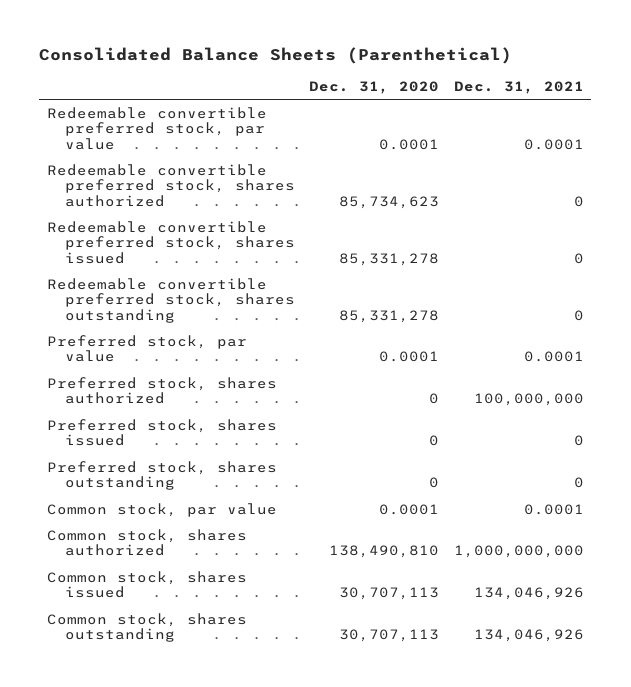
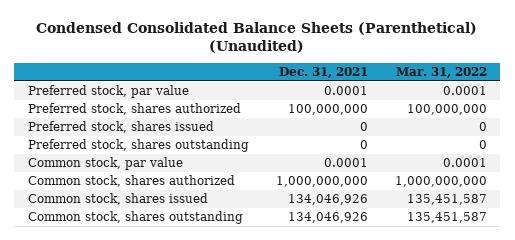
- Consolidated Balance Sheets (Parenthetical)
+ Condensed Consolidated Balance Sheets (Parenthetical) (Unaudited)
- | Dec. 31, 2020 | Dec. 31, 2021
+ | Dec. 31, 2021 | Mar. 31, 2022
- Redeemable convertible preferred stock, par value | 0.0001 | 0.0001
- Redeemable convertible preferred stock, shares authorized | 85,734,623 | 0
- Redeemable convertible preferred stock, shares issued | 85,331,278 | 0
- Redeemable convertible preferred stock, shares outstanding | 85,331,278 | 0

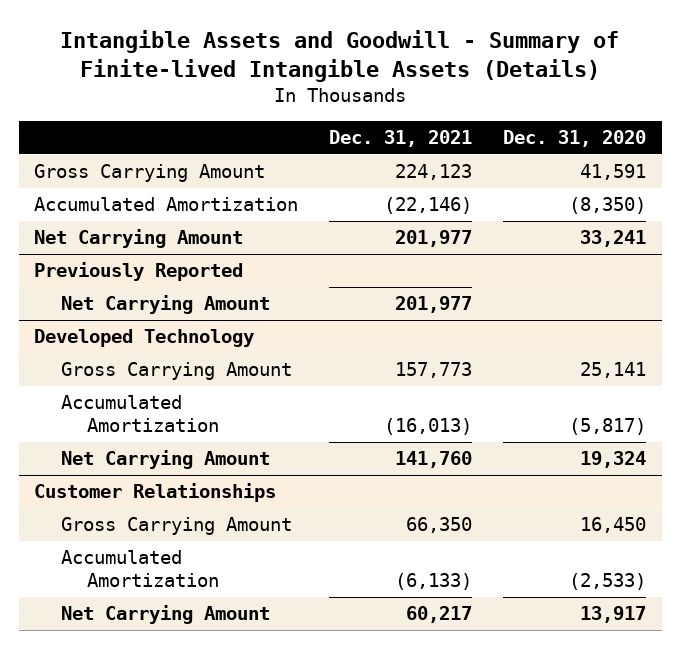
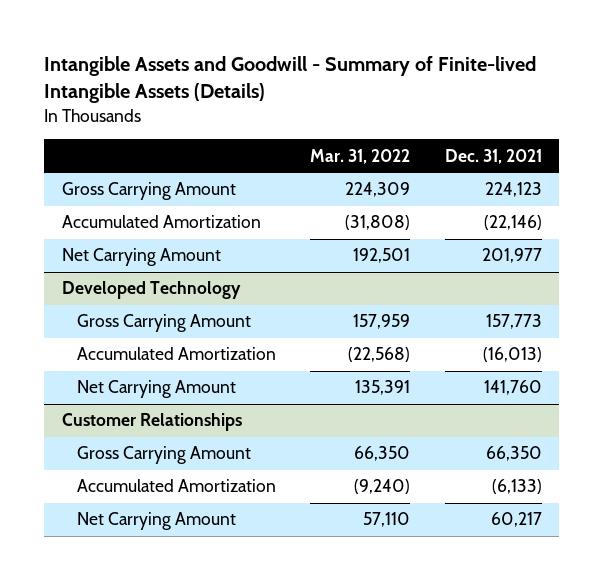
- | Dec. 31, 2021 | Dec. 31, 2020
+ | Mar. 31, 2022 | Dec. 31, 2021
- Previously Reported
- Net Carrying Amount | 201,977 |

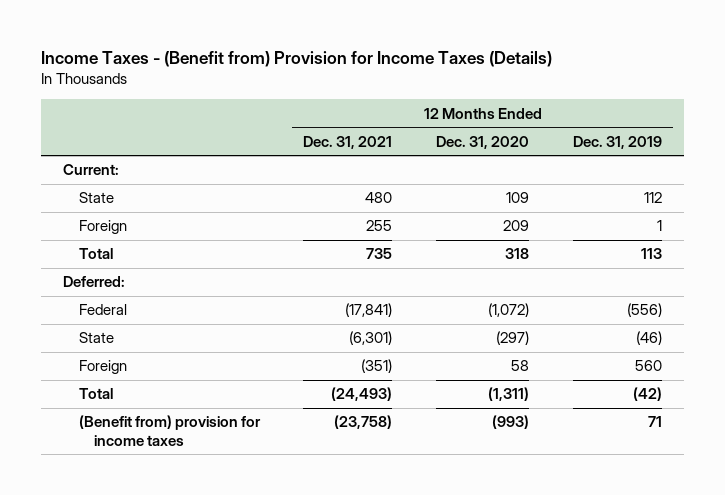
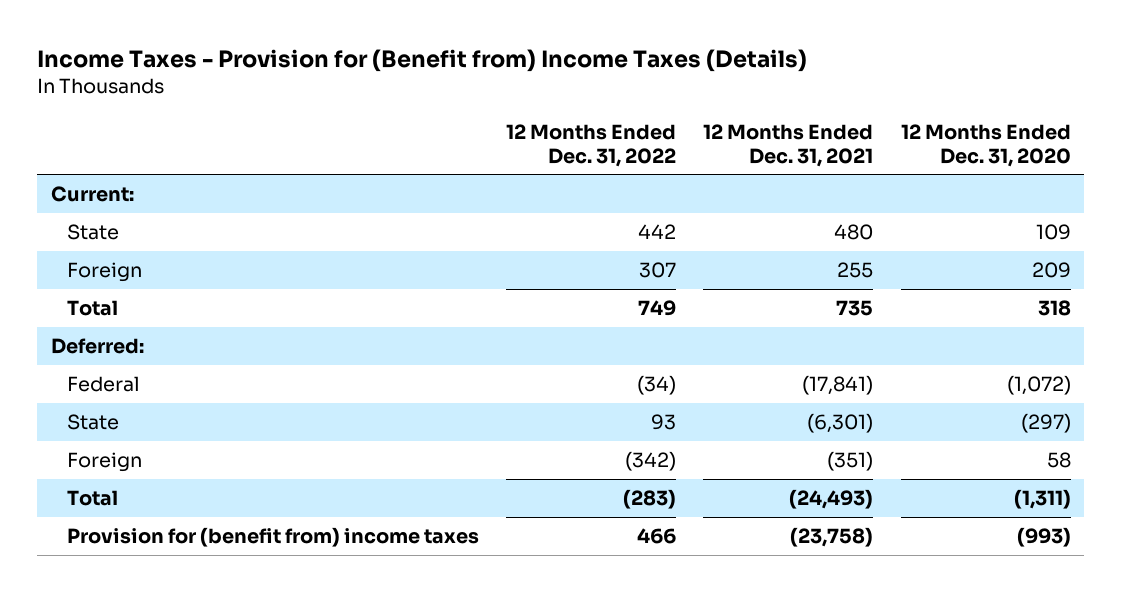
- Income Taxes - (Benefit from) Provision for Income Taxes (Details)
+ Income Taxes - Provision for (Benefit from) Income Taxes (Details)
- | 12 Months Ended Dec. 31, 2021 | 12 Months Ended Dec. 31, 2020 | 12 Months Ended Dec. 31, 2019
+ | 12 Months Ended Dec. 31, 2022 | 12 Months Ended Dec. 31, 2021 | 12 Months Ended Dec. 31, 2020
- (Benefit from) provision for income taxes | (23,758) | (993) | 71
+ Provision for (benefit from) income taxes | 466 | (23,758) | (993)

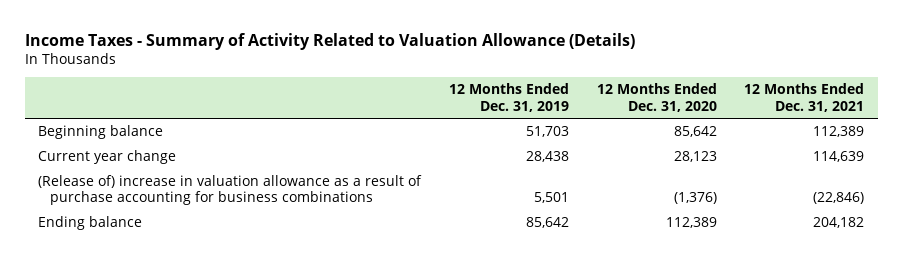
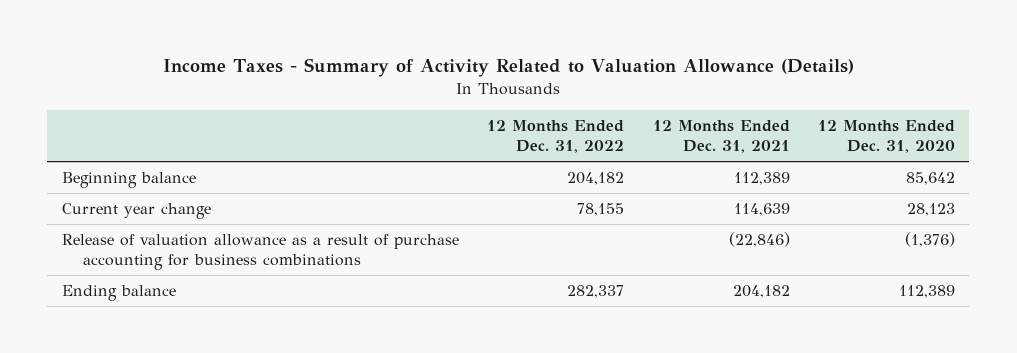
- | 12 Months Ended Dec. 31, 2019 | 12 Months Ended Dec. 31, 2020 | 12 Months Ended Dec. 31, 2021
+ | 12 Months Ended Dec. 31, 2022 | 12 Months Ended Dec. 31, 2021 | 12 Months Ended Dec. 31, 2020
- (Release of) increase in valuation allowance as a result of purchase accounting for business combinations | 5,501 | (1,376) | (22,846)
+ Release of valuation allowance as a result of purchase accounting for business combinations | | (22,846) | (1,376)

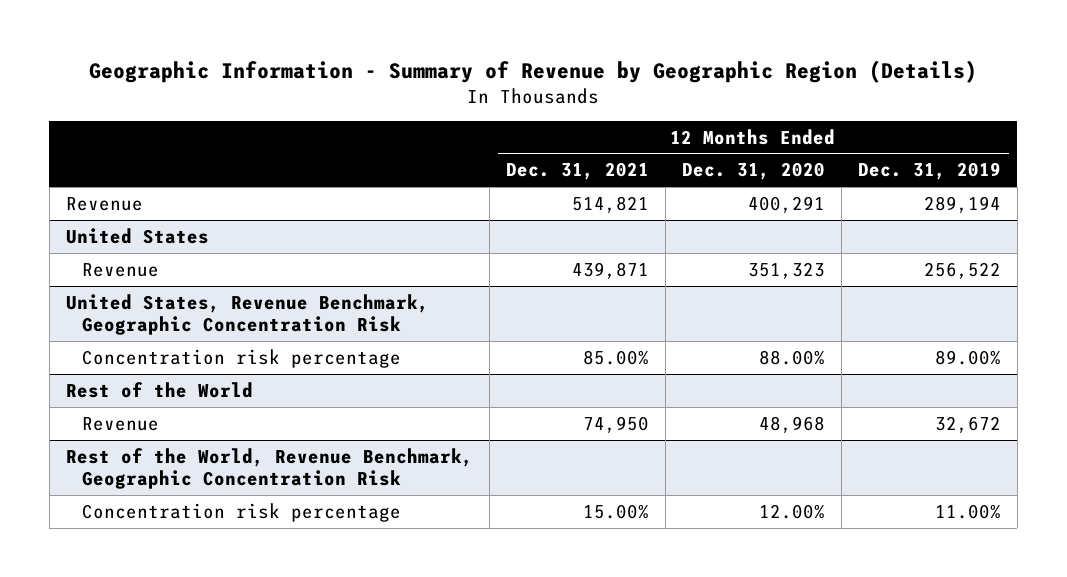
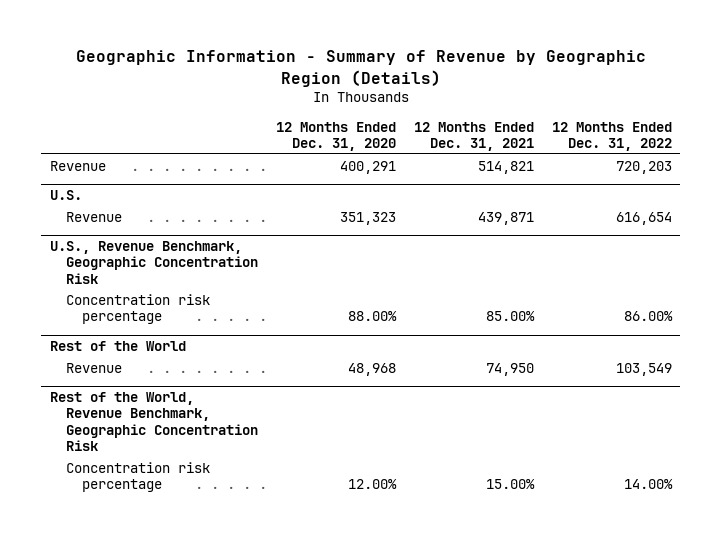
- | 12 Months Ended Dec. 31, 2021 | 12 Months Ended Dec. 31, 2020 | 12 Months Ended Dec. 31, 2019
+ | 12 Months Ended Dec. 31, 2020 | 12 Months Ended Dec. 31, 2021 | 12 Months Ended Dec. 31, 2022
- United States
+ U.S.
- United States, Revenue Benchmark, Geographic Concentration Risk
+ U.S., Revenue Benchmark, Geographic Concentration Risk

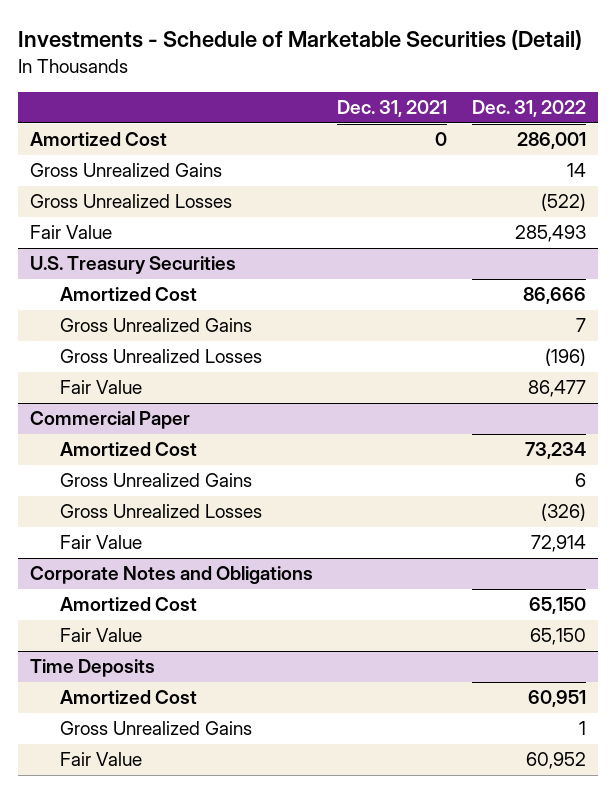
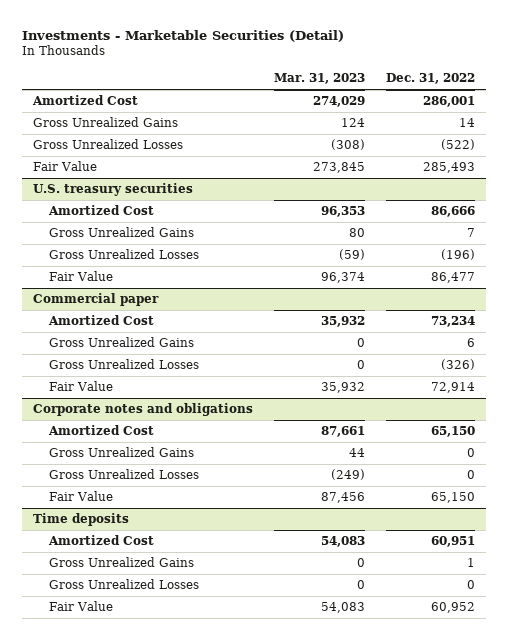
- Investments - Schedule of Marketable Securities (Detail)
+ Investments - Marketable Securities (Detail)
- | Dec. 31, 2021 | Dec. 31, 2022
+ | Mar. 31, 2023 | Dec. 31, 2022
- U.S. Treasury Securities
+ U.S. treasury securities
- Commercial Paper
+ Commercial paper
- Corporate Notes and Obligations
+ Corporate notes and obligations
+ Gross Unrealized Gains | 44 | 0
+ Gross Unrealized Losses | (249) | 0
- Time Deposits
+ Time deposits
+ Gross Unrealized Losses | 0 | 0

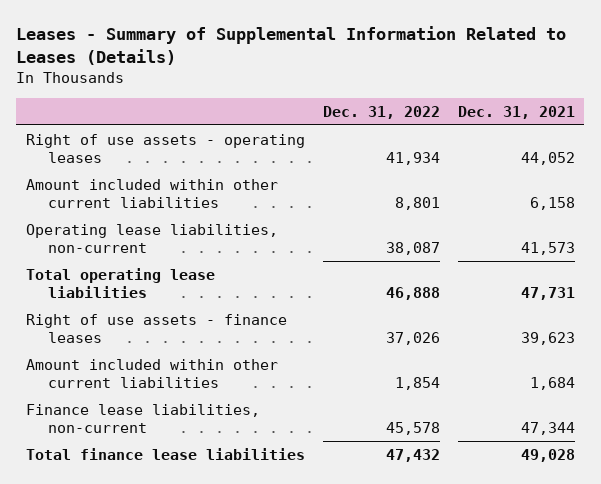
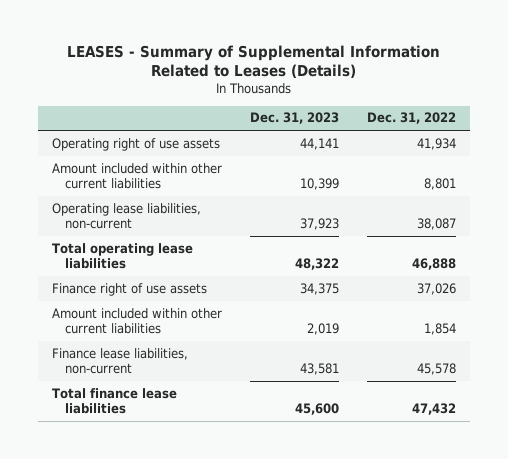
- Leases - Summary of Supplemental Information Related to Leases (Details)
+ LEASES - Summary of Supplemental Information Related to Leases (Details)
- | Dec. 31, 2022 | Dec. 31, 2021
+ | Dec. 31, 2023 | Dec. 31, 2022
- Right of use assets - operating leases | 41,934 | 44,052
+ Operating right of use assets | 44,141 | 41,934
- Right of use assets - finance leases | 37,026 | 39,623
+ Finance right of use assets | 34,375 | 37,026

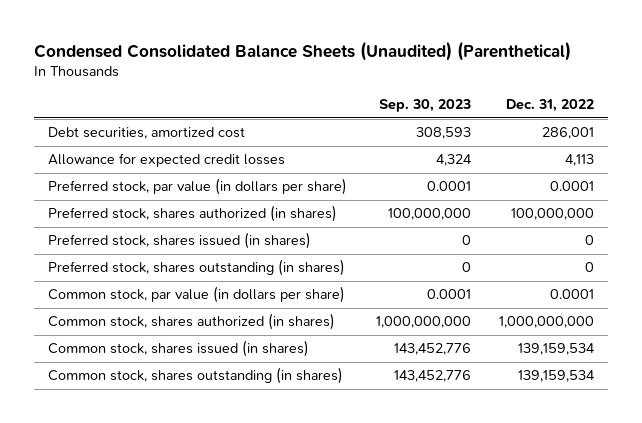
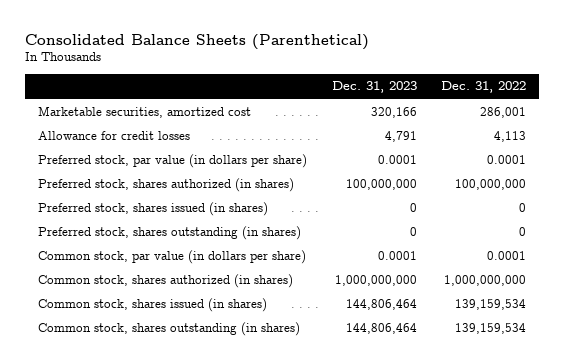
- Condensed Consolidated Balance Sheets (Unaudited) (Parenthetical)
+ Consolidated Balance Sheets (Parenthetical)
- | Sep. 30, 2023 | Dec. 31, 2022
+ | Dec. 31, 2023 | Dec. 31, 2022
- Debt securities, amortized cost | 308,593 | 286,001
- Allowance for expected credit losses | 4,324 | 4,113
+ Marketable securities, amortized cost | 320,166 | 286,001
+ Allowance for credit losses | 4,791 | 4,113

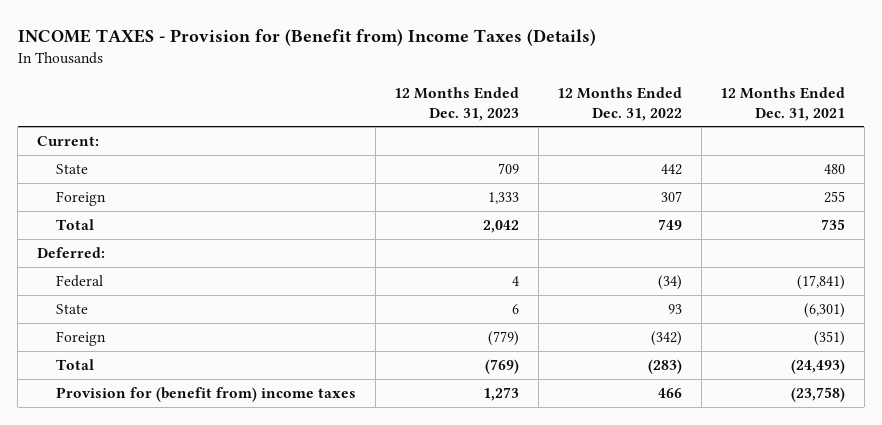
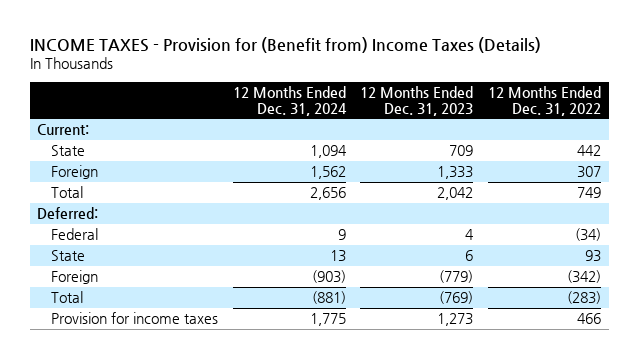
- | 12 Months Ended Dec. 31, 2023 | 12 Months Ended Dec. 31, 2022 | 12 Months Ended Dec. 31, 2021
+ | 12 Months Ended Dec. 31, 2024 | 12 Months Ended Dec. 31, 2023 | 12 Months Ended Dec. 31, 2022
- Provision for (benefit from) income taxes | 1,273 | 466 | (23,758)
+ Provision for income taxes | 1,775 | 1,273 | 466

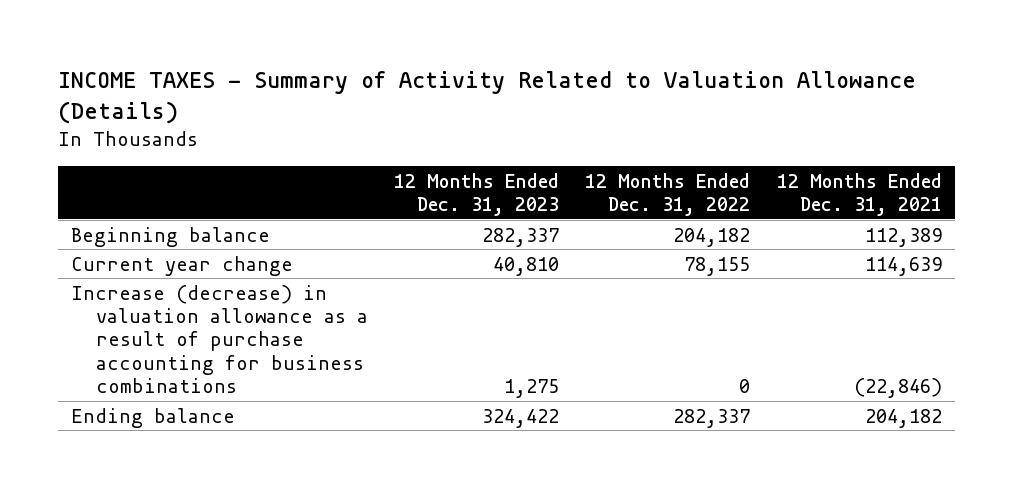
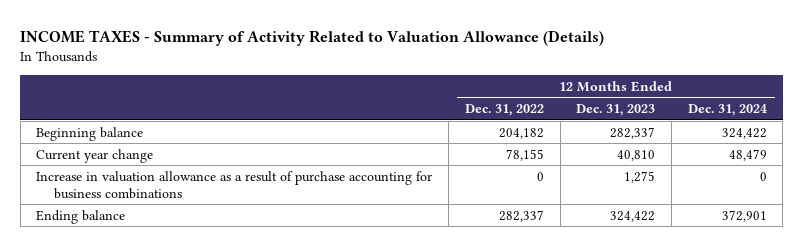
- | 12 Months Ended Dec. 31, 2023 | 12 Months Ended Dec. 31, 2022 | 12 Months Ended Dec. 31, 2021
+ | 12 Months Ended Dec. 31, 2022 | 12 Months Ended Dec. 31, 2023 | 12 Months Ended Dec. 31, 2024
- Increase (decrease) in valuation allowance as a result of purchase accounting for business combinations | 1,275 | 0 | (22,846)
+ Increase in valuation allowance as a result of purchase accounting for business combinations | 0 | 1,275 | 0

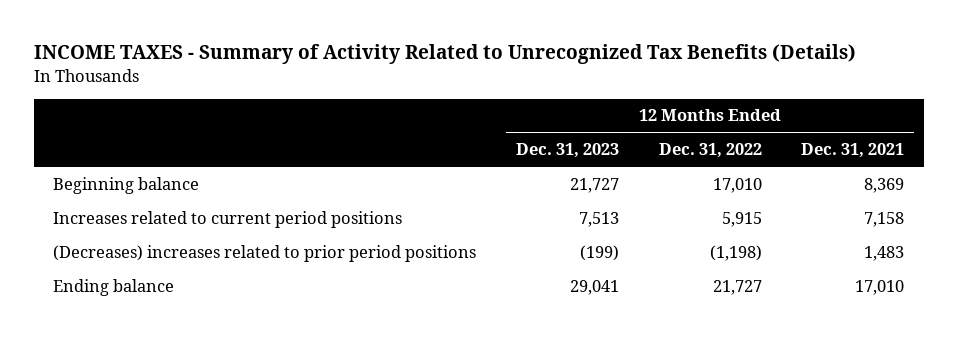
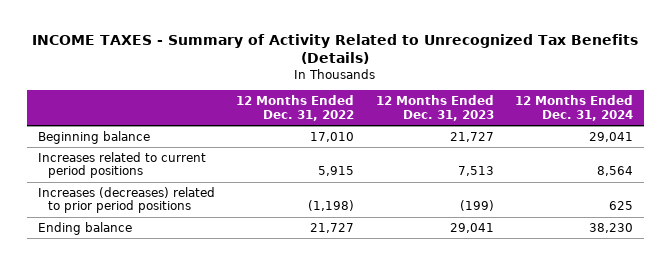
- | 12 Months Ended Dec. 31, 2023 | 12 Months Ended Dec. 31, 2022 | 12 Months Ended Dec. 31, 2021
+ | 12 Months Ended Dec. 31, 2022 | 12 Months Ended Dec. 31, 2023 | 12 Months Ended Dec. 31, 2024
- (Decreases) increases related to prior period positions | (199) | (1,198) | 1,483
+ Increases (decreases) related to prior period positions | (1,198) | (199) | 625

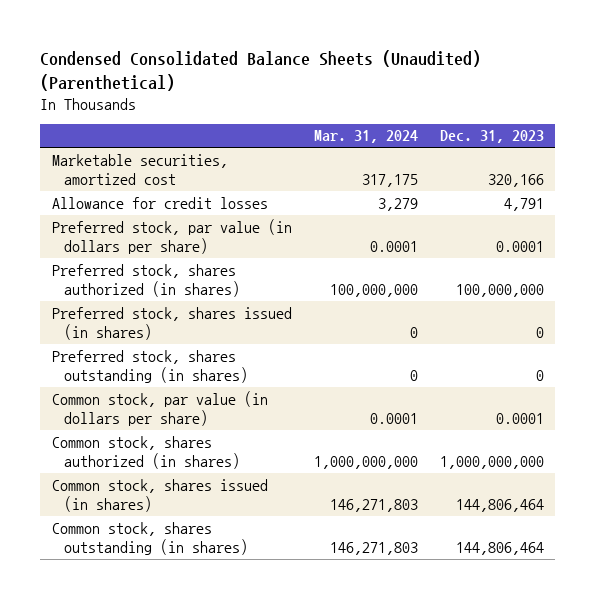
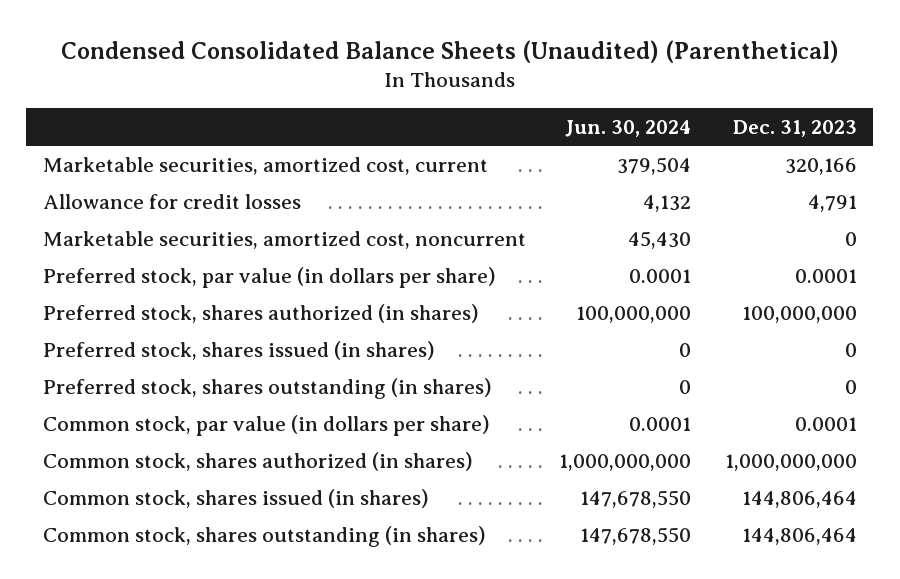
- | Mar. 31, 2024 | Dec. 31, 2023
+ | Jun. 30, 2024 | Dec. 31, 2023
- Marketable securities, amortized cost | 317,175 | 320,166
+ Marketable securities, amortized cost, current | 379,504 | 320,166
+ Marketable securities, amortized cost, noncurrent | 45,430 | 0

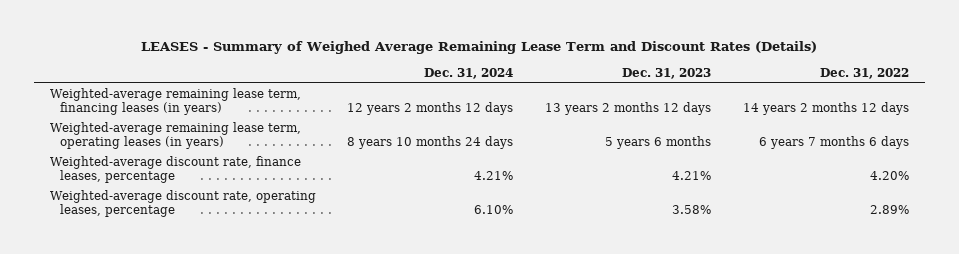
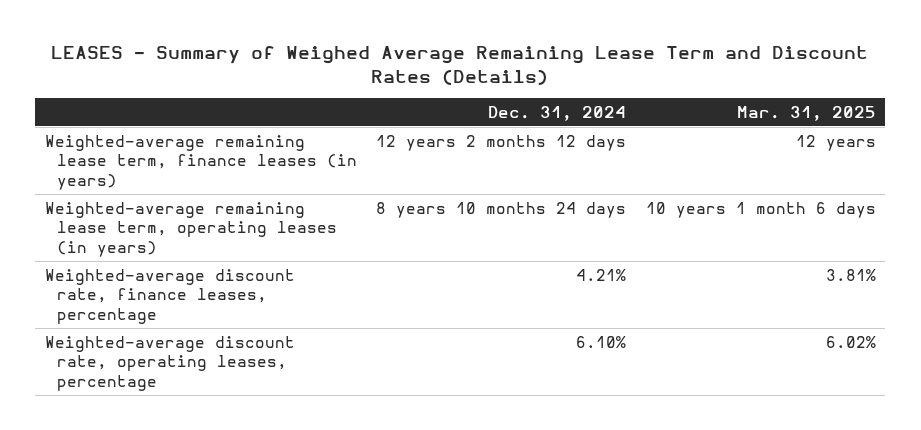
- | Dec. 31, 2024 | Dec. 31, 2023 | Dec. 31, 2022
+ | Dec. 31, 2024 | Mar. 31, 2025
- Weighted-average remaining lease term, financing leases (in years) | 12 years 2 months 12 days | 13 years 2 months 12 days | 14 years 2 months 12 days
+ Weighted-average remaining lease term, finance leases (in years) | 12 years 2 months 12 days | 12 years

